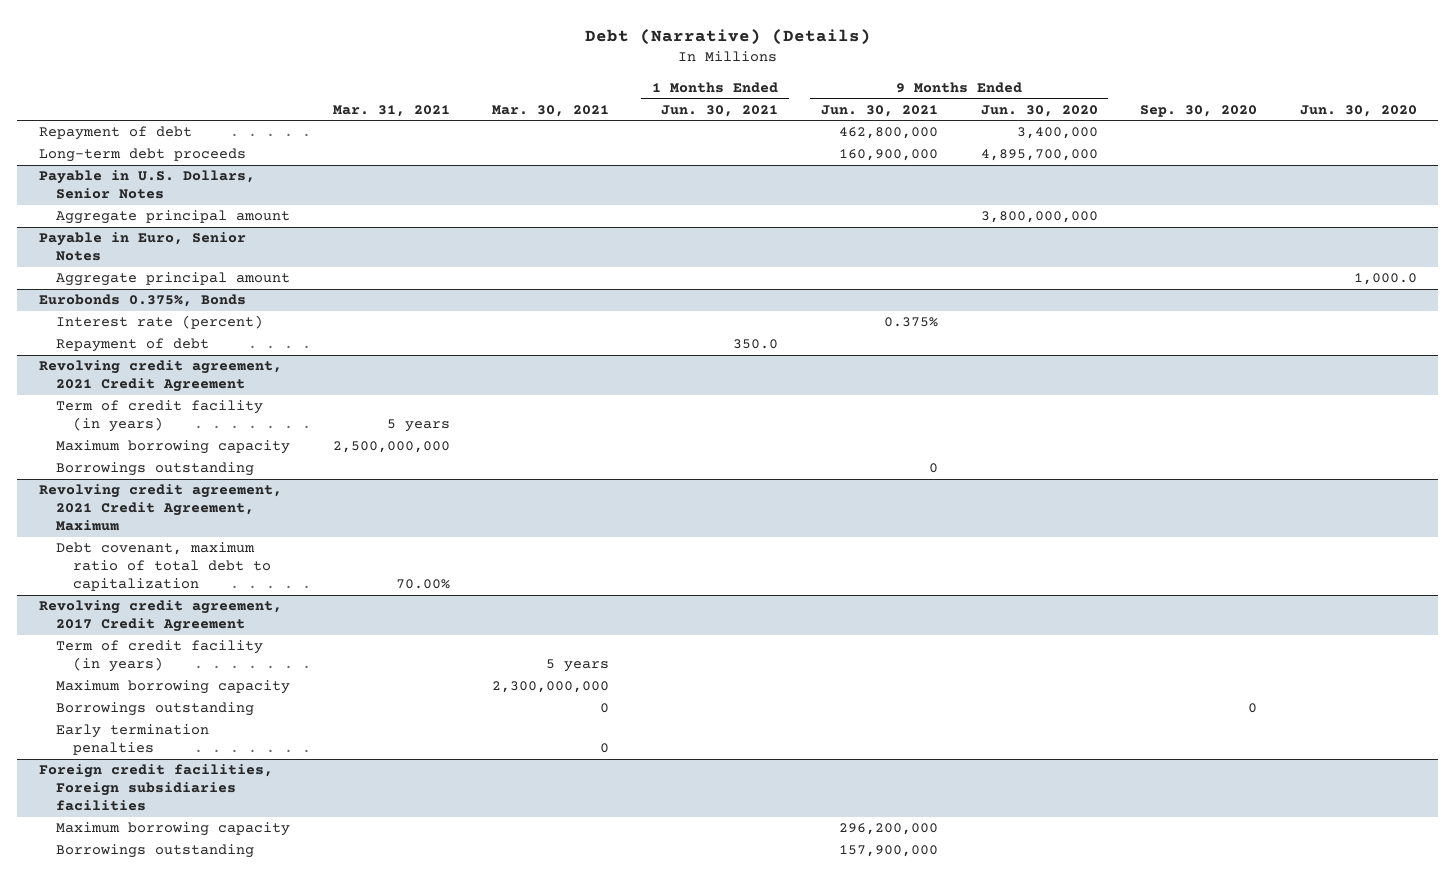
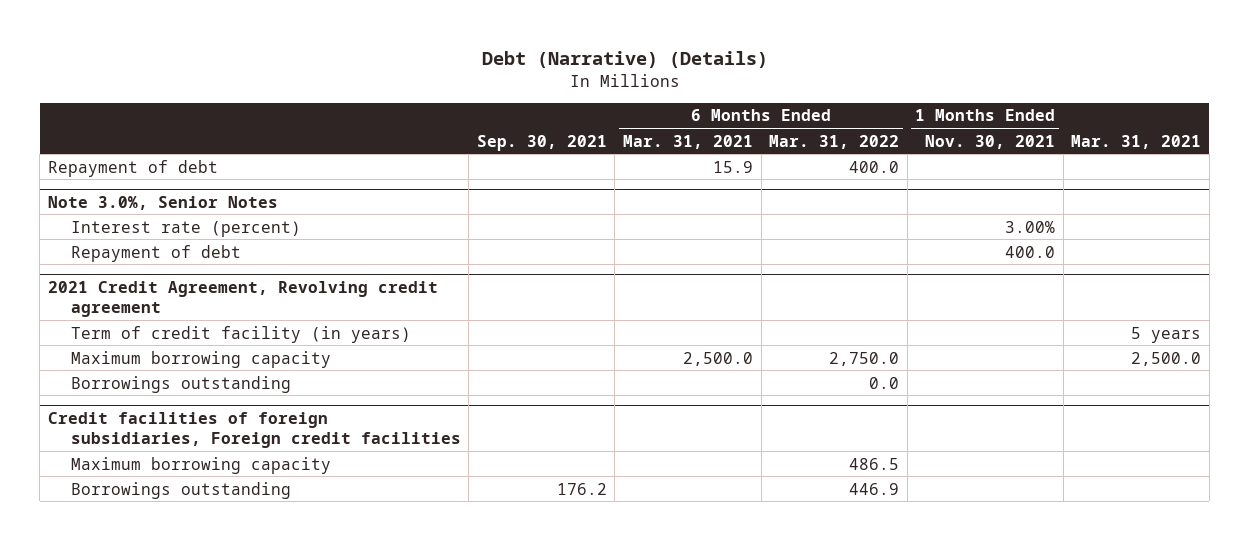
- | Mar. 31, 2021 | Mar. 30, 2021 | 1 Months Ended Jun. 30, 2021 | 9 Months Ended Jun. 30, 2021 | 9 Months Ended Jun. 30, 2020 | Sep. 30, 2020 | Jun. 30, 2020
+ | Sep. 30, 2021 | 6 Months Ended Mar. 31, 2021 | 6 Months Ended Mar. 31, 2022 | 1 Months Ended Nov. 30, 2021 | Mar. 31, 2021
- Long-term debt proceeds | | | | 160,900,000 | 4,895,700,000 | |
- Payable in U.S. Dollars, Senior Notes
- Aggregate principal amount | | | | | 3,800,000,000 | |
- Payable in Euro, Senior Notes
- Aggregate principal amount | | | | | | | 1,000.0
- Eurobonds 0.375%, Bonds
- Interest rate (percent) | | | | 0.375% | | |
- Repayment of debt | | | 350.0 | | | |
- Revolving credit agreement, 2021 Credit Agreement
+ Note 3.0%, Senior Notes
+ Interest rate (percent) | | | | 3.00% |
+ Repayment of debt | | | | 400.0 |
+ 2021 Credit Agreement, Revolving credit agreement
- Maximum borrowing capacity | 2,500,000,000 | | | | | |
+ Maximum borrowing capacity | | 2,500.0 | 2,750.0 | | 2,500.0
- Revolving credit agreement, 2021 Credit Agreement, Maximum
- Debt covenant, maximum ratio of total debt to capitalization | 70.00% | | | | | |
- Revolving credit agreement, 2017 Credit Agreement
- Term of credit facility (in years) | | 5 years | | | | |
- Maximum borrowing capacity | | 2,300,000,000 | | | | |
- Borrowings outstanding | | 0 | | | | 0 |
- Early termination penalties | | 0 | | | | |
- Foreign credit facilities, Foreign subsidiaries facilities
+ Credit facilities of foreign subsidiaries, Foreign credit facilities

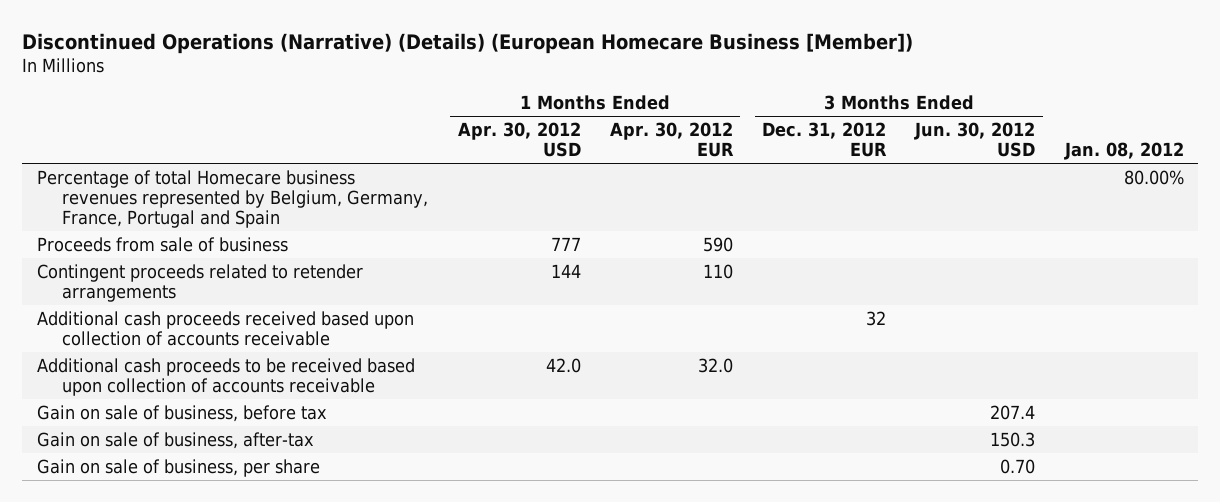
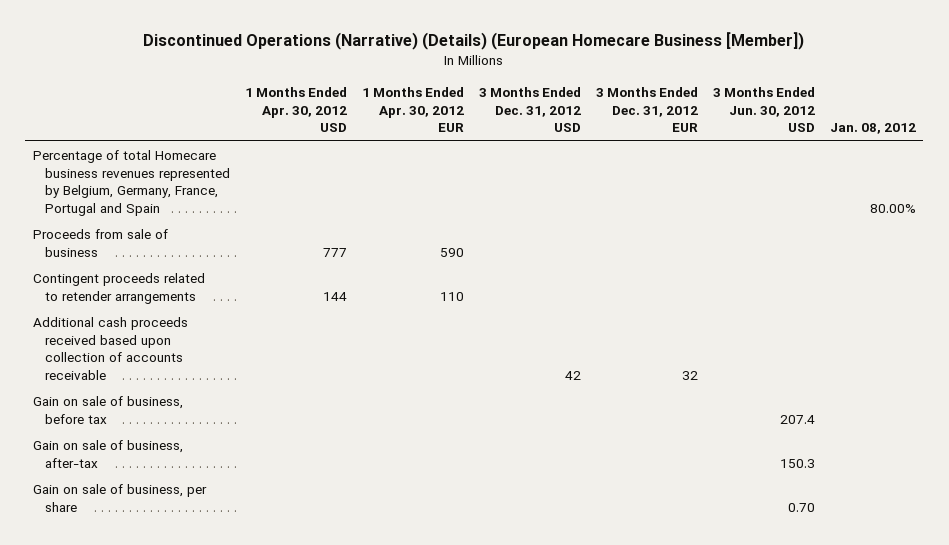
- | 1 Months Ended Apr. 30, 2012 USD | 1 Months Ended Apr. 30, 2012 EUR | 3 Months Ended Dec. 31, 2012 EUR | 3 Months Ended Jun. 30, 2012 USD | Jan. 08, 2012
+ | 1 Months Ended Apr. 30, 2012 USD | 1 Months Ended Apr. 30, 2012 EUR | 3 Months Ended Dec. 31, 2012 USD | 3 Months Ended Dec. 31, 2012 EUR | 3 Months Ended Jun. 30, 2012 USD | Jan. 08, 2012
- Additional cash proceeds to be received based upon collection of accounts receivable | 42.0 | 32.0 | | |

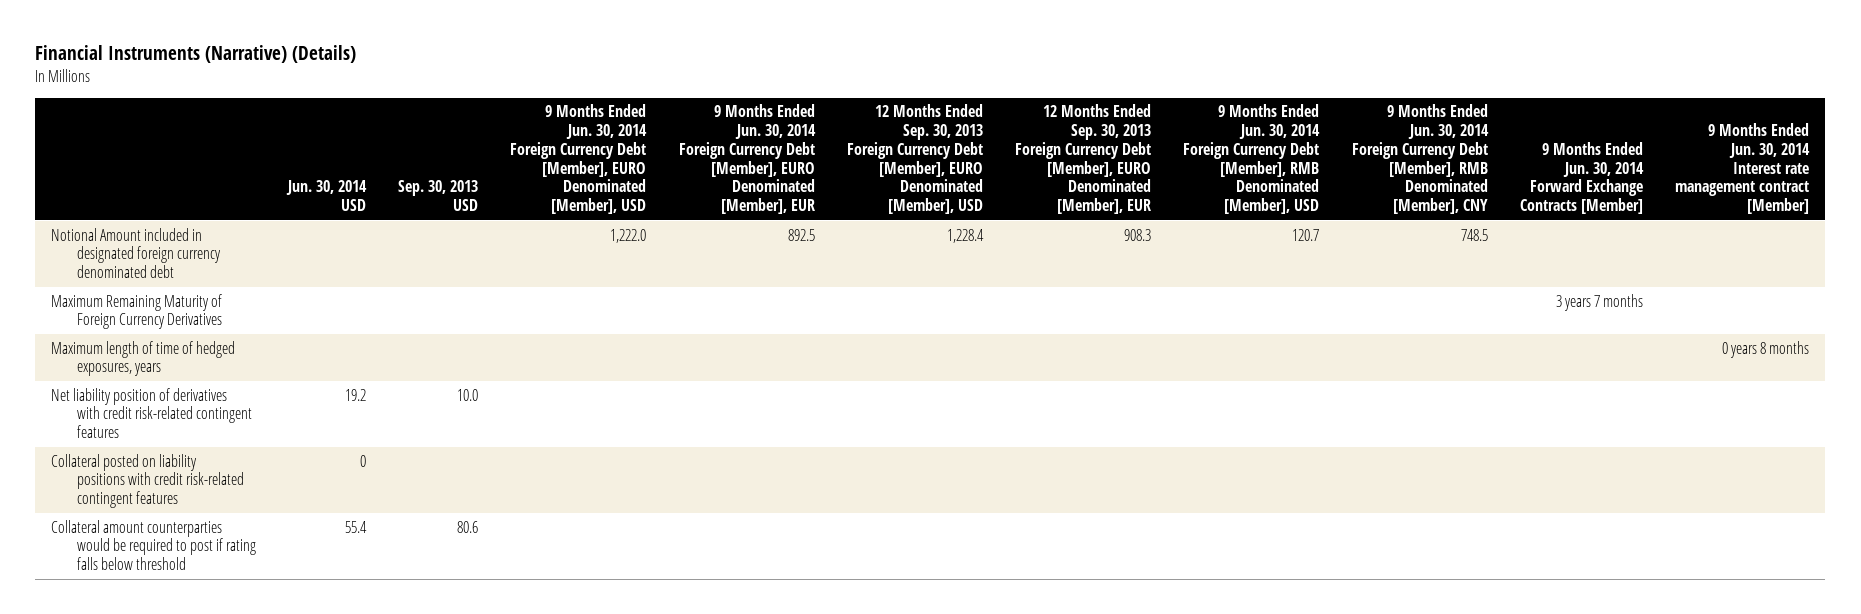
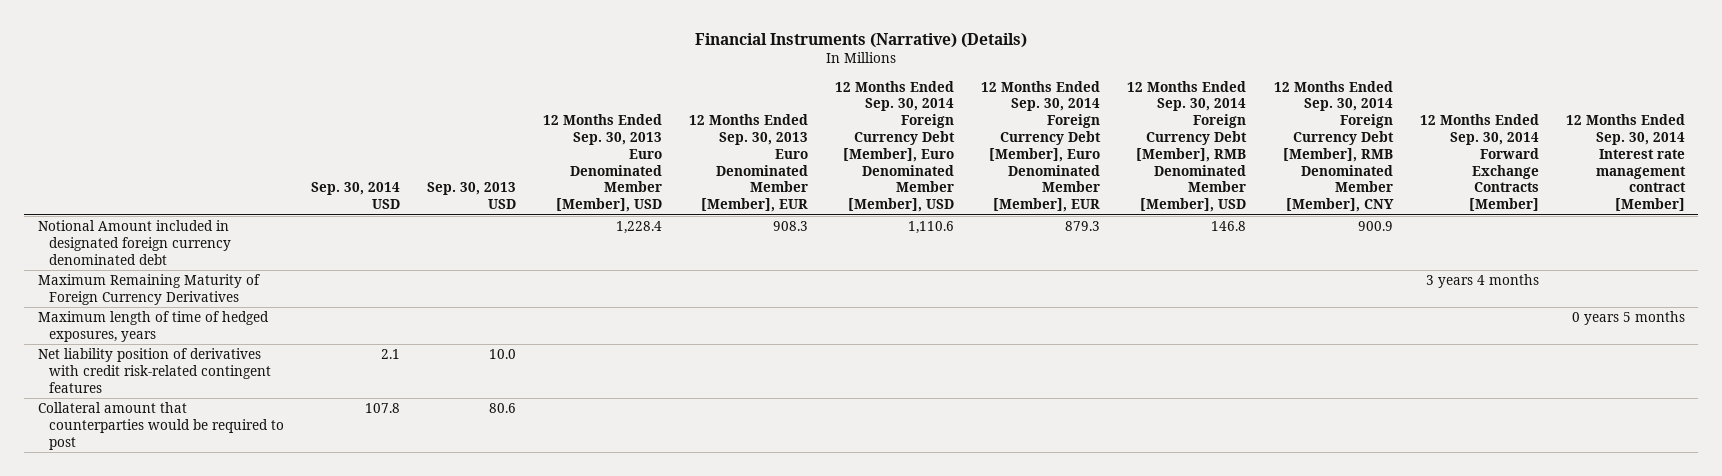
- | Jun. 30, 2014 USD | Sep. 30, 2013 USD | 9 Months Ended Jun. 30, 2014 Foreign Currency Debt [Member], EURO Denominated [Member], USD | 9 Months Ended Jun. 30, 2014 Foreign Currency Debt [Member], EURO Denominated [Member], EUR | 12 Months Ended Sep. 30, 2013 Foreign Currency Debt [Member], EURO Denominated [Member], USD | 12 Months Ended Sep. 30, 2013 Foreign Currency Debt [Member], EURO Denominated [Member], EUR | 9 Months Ended Jun. 30, 2014 Foreign Currency Debt [Member], RMB Denominated [Member], USD | 9 Months Ended Jun. 30, 2014 Foreign Currency Debt [Member], RMB Denominated [Member], CNY | 9 Months Ended Jun. 30, 2014 Forward Exchange Contracts [Member] | 9 Months Ended Jun. 30, 2014 Interest rate management contract [Member]
+ | Sep. 30, 2014 USD | Sep. 30, 2013 USD | 12 Months Ended Sep. 30, 2013 Euro Denominated Member [Member], USD | 12 Months Ended Sep. 30, 2013 Euro Denominated Member [Member], EUR | 12 Months Ended Sep. 30, 2014 Foreign Currency Debt [Member], Euro Denominated Member [Member], USD | 12 Months Ended Sep. 30, 2014 Foreign Currency Debt [Member], Euro Denominated Member [Member], EUR | 12 Months Ended Sep. 30, 2014 Foreign Currency Debt [Member], RMB Denominated Member [Member], USD | 12 Months Ended Sep. 30, 2014 Foreign Currency Debt [Member], RMB Denominated Member [Member], CNY | 12 Months Ended Sep. 30, 2014 Forward Exchange Contracts [Member] | 12 Months Ended Sep. 30, 2014 Interest rate management contract [Member]
- Collateral posted on liability positions with credit risk-related contingent features | 0 | | | | | | | | |
- Collateral amount counterparties would be required to post if rating falls below threshold | 55.4 | 80.6 | | | | | | | |
+ Collateral amount that counterparties would be required to post | 107.8 | 80.6 | | | | | | | |

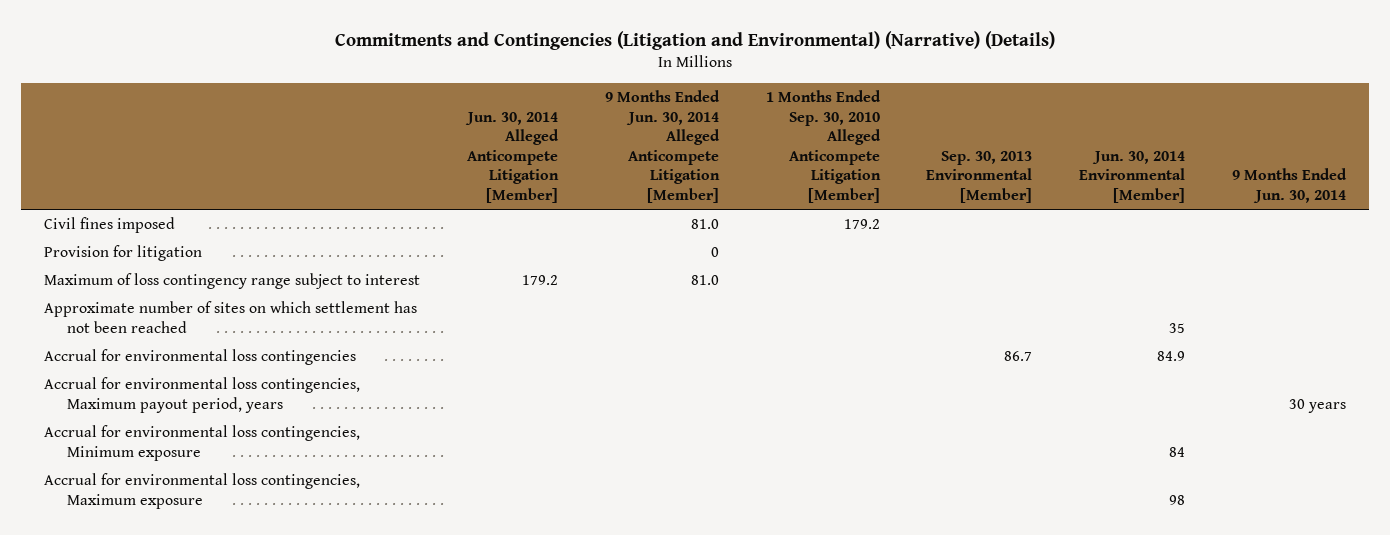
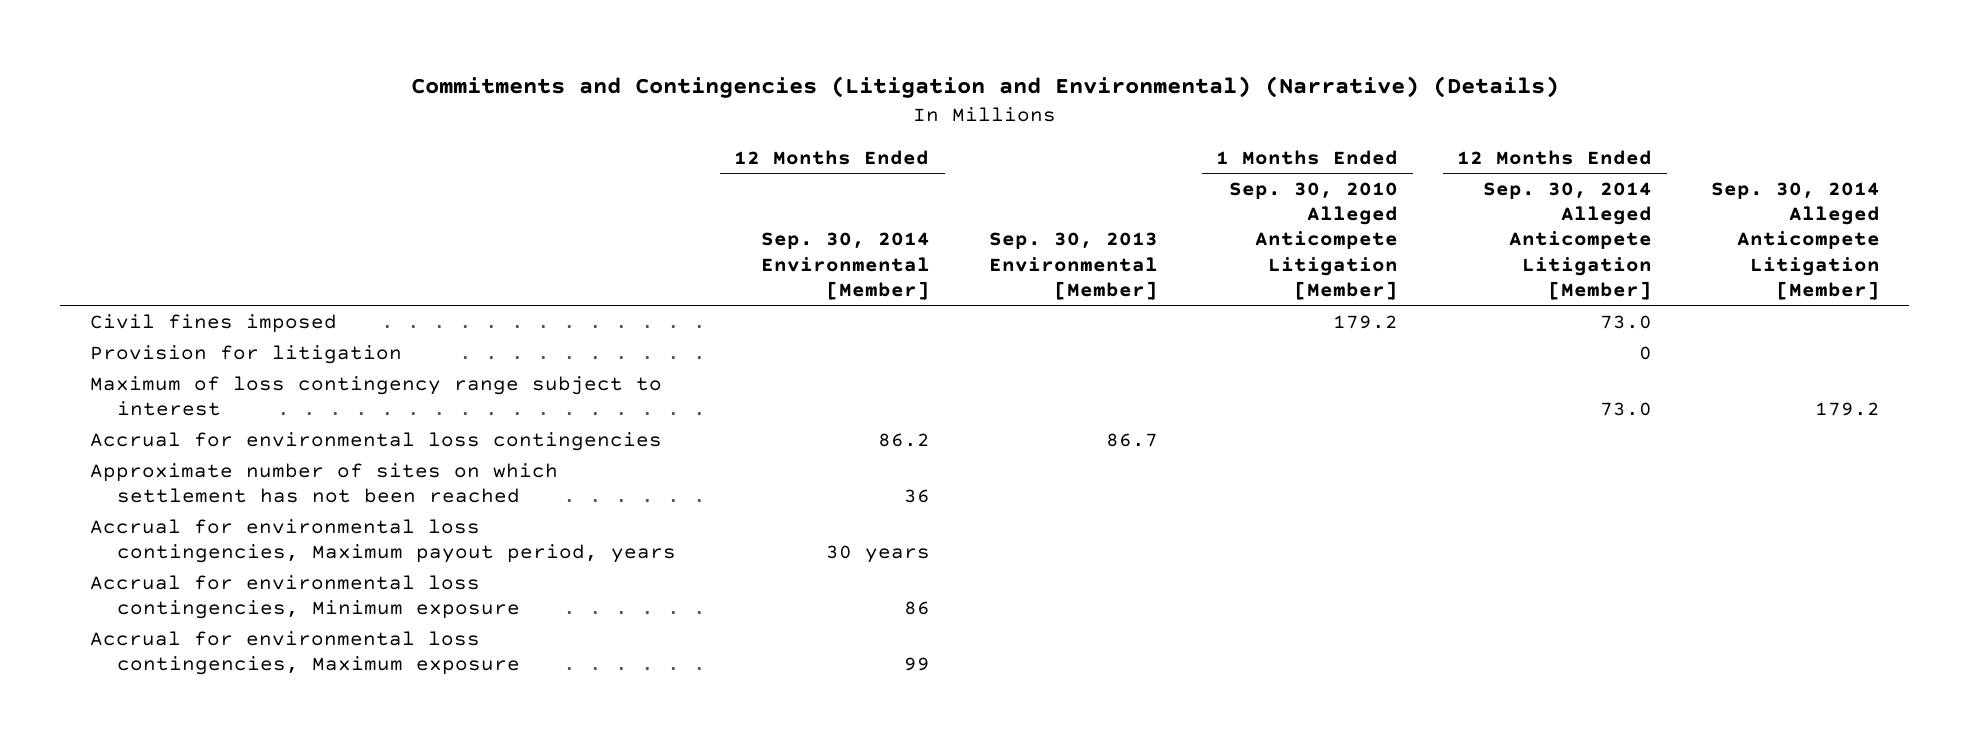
- | Jun. 30, 2014 Alleged Anticompete Litigation [Member] | 9 Months Ended Jun. 30, 2014 Alleged Anticompete Litigation [Member] | 1 Months Ended Sep. 30, 2010 Alleged Anticompete Litigation [Member] | Sep. 30, 2013 Environmental [Member] | Jun. 30, 2014 Environmental [Member] | 9 Months Ended Jun. 30, 2014
+ | 12 Months Ended Sep. 30, 2014 Environmental [Member] | Sep. 30, 2013 Environmental [Member] | 1 Months Ended Sep. 30, 2010 Alleged Anticompete Litigation [Member] | 12 Months Ended Sep. 30, 2014 Alleged Anticompete Litigation [Member] | Sep. 30, 2014 Alleged Anticompete Litigation [Member]
moved down: Approximate number of sites on which settlement has not been reached | 36 | | | |

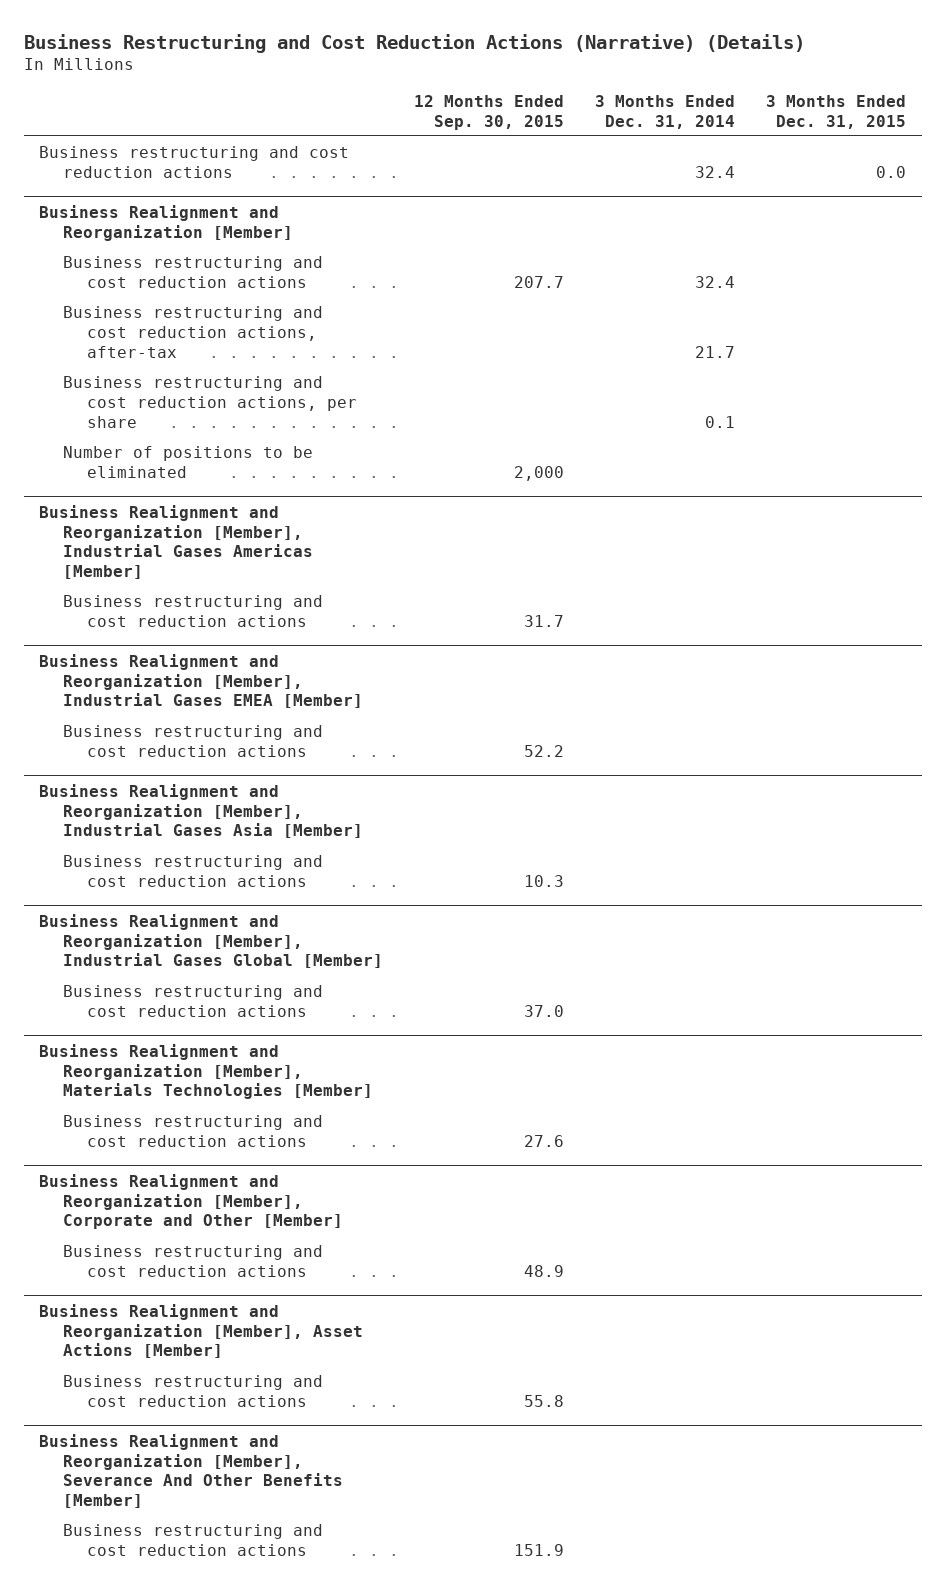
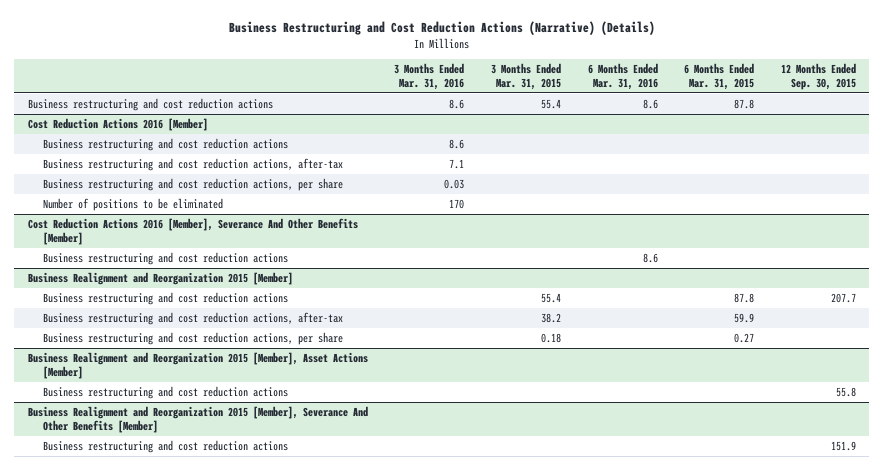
- | 12 Months Ended Sep. 30, 2015 | 3 Months Ended Dec. 31, 2014 | 3 Months Ended Dec. 31, 2015
+ | 3 Months Ended Mar. 31, 2016 | 3 Months Ended Mar. 31, 2015 | 6 Months Ended Mar. 31, 2016 | 6 Months Ended Mar. 31, 2015 | 12 Months Ended Sep. 30, 2015
- Business Realignment and Reorganization [Member]
+ Cost Reduction Actions 2016 [Member]
+ Business restructuring and cost reduction actions | 8.6 | | | |
+ Business restructuring and cost reduction actions, after-tax | 7.1 | | | |
+ Business restructuring and cost reduction actions, per share | 0.03 | | | |
+ Number of positions to be eliminated | 170 | | | |
+ Cost Reduction Actions 2016 [Member], Severance And Other Benefits [Member]
+ Business restructuring and cost reduction actions | | | 8.6 | |
+ Business Realignment and Reorganization 2015 [Member]
- Number of positions to be eliminated | 2,000 | |
- Business Realignment and Reorganization [Member], Industrial Gases Americas [Member]
- Business restructuring and cost reduction actions | 31.7 | |
- Business Realignment and Reorganization [Member], Industrial Gases EMEA [Member]
- Business restructuring and cost reduction actions | 52.2 | |
- Business Realignment and Reorganization [Member], Industrial Gases Asia [Member]
- Business restructuring and cost reduction actions | 10.3 | |
- Business Realignment and Reorganization [Member], Industrial Gases Global [Member]
- Business restructuring and cost reduction actions | 37.0 | |
- Business Realignment and Reorganization [Member], Materials Technologies [Member]
- Business restructuring and cost reduction actions | 27.6 | |
- Business Realignment and Reorganization [Member], Corporate and Other [Member]
- Business restructuring and cost reduction actions | 48.9 | |
- Business Realignment and Reorganization [Member], Asset Actions [Member]
+ Business Realignment and Reorganization 2015 [Member], Asset Actions [Member]
- Business Realignment and Reorganization [Member], Severance And Other Benefits [Member]
+ Business Realignment and Reorganization 2015 [Member], Severance And Other Benefits [Member]

